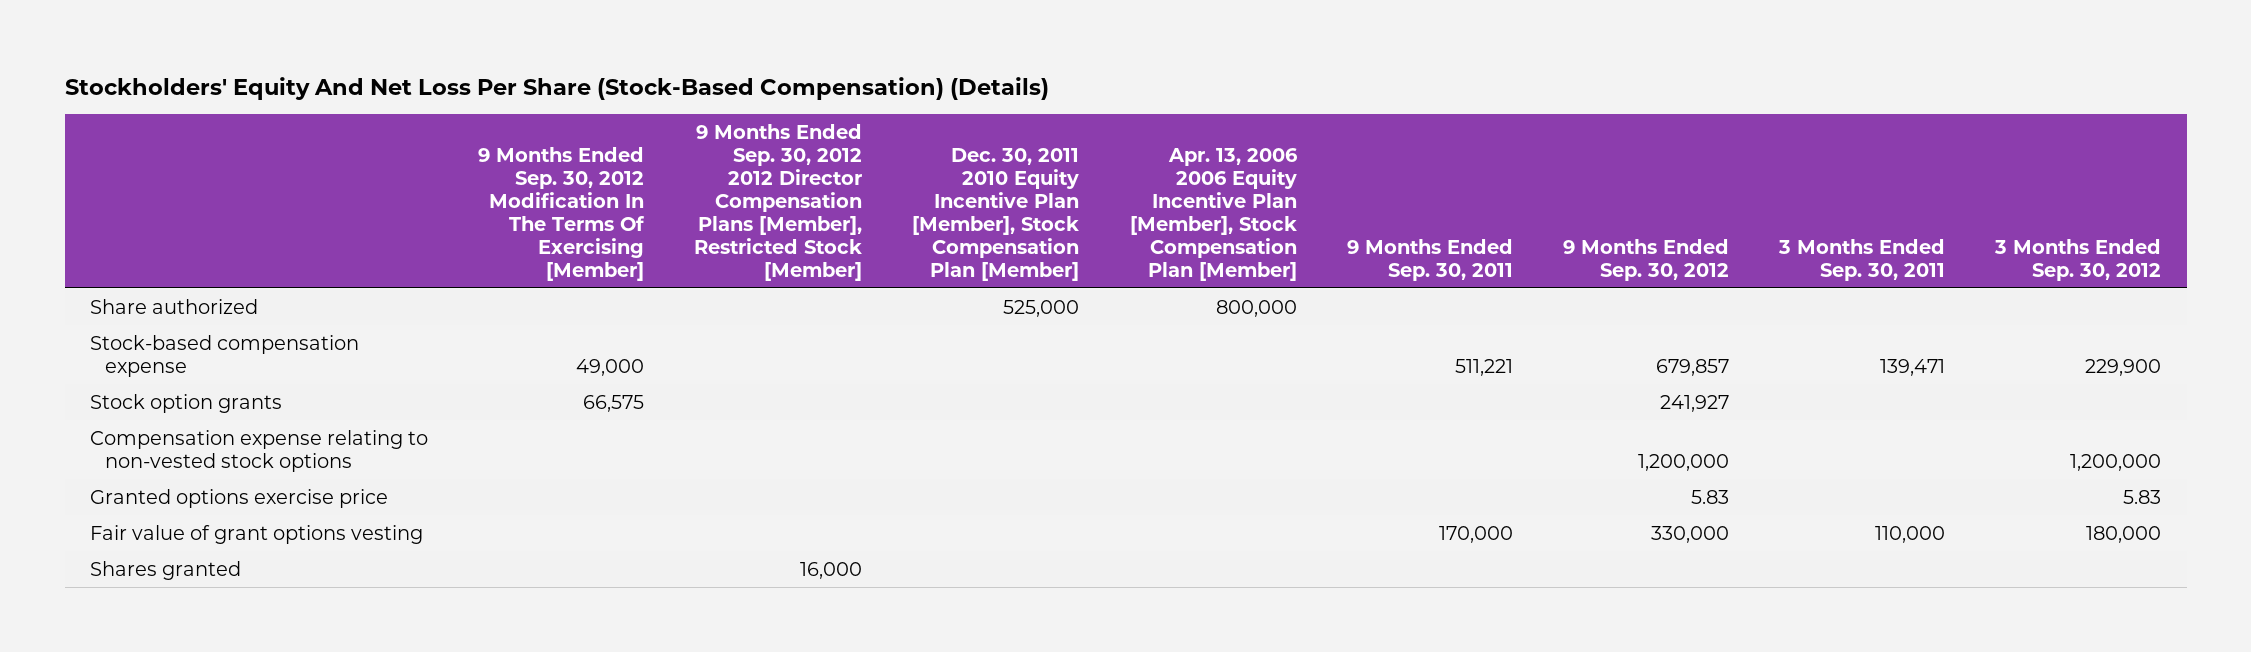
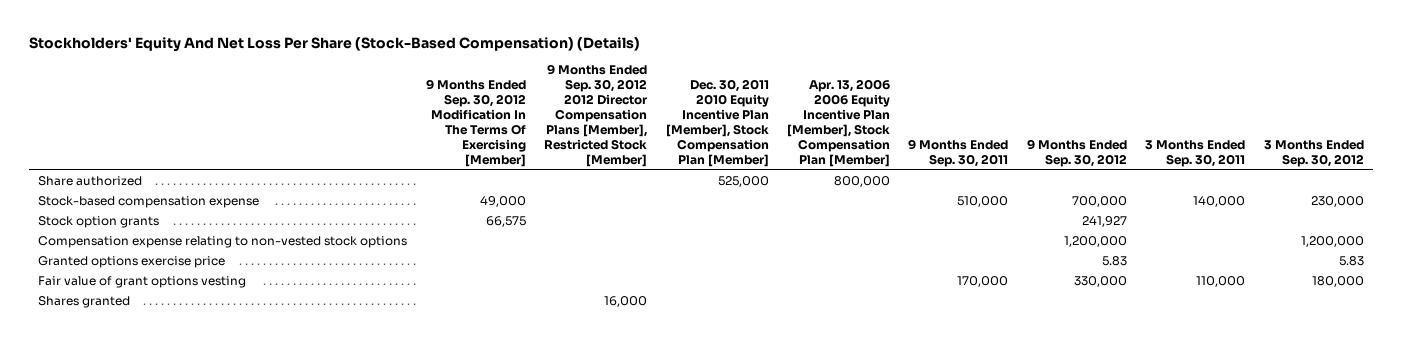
- Stock-based compensation expense | 49,000 | | | | 511,221 | 679,857 | 139,471 | 229,900
+ Stock-based compensation expense | 49,000 | | | | 510,000 | 700,000 | 140,000 | 230,000

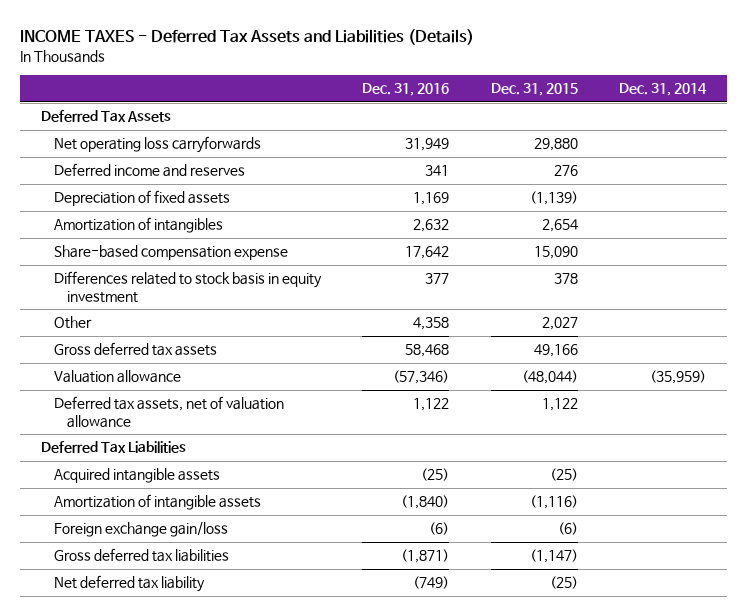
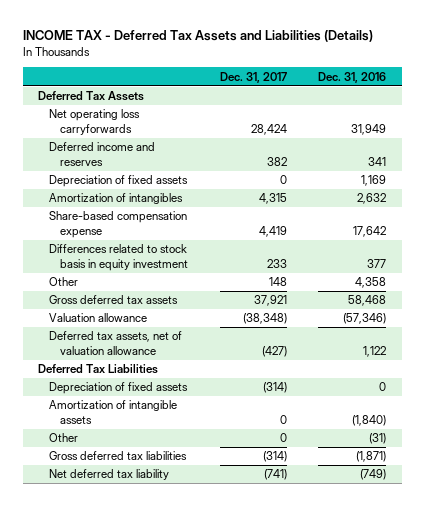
- INCOME TAXES - Deferred Tax Assets and Liabilities (Details)
+ INCOME TAX - Deferred Tax Assets and Liabilities (Details)
- | Dec. 31, 2016 | Dec. 31, 2015 | Dec. 31, 2014
+ | Dec. 31, 2017 | Dec. 31, 2016
- Acquired intangible assets | (25) | (25) |
+ Depreciation of fixed assets | (314) | 0
- Foreign exchange gain/loss | (6) | (6) |
+ Other | 0 | (31)

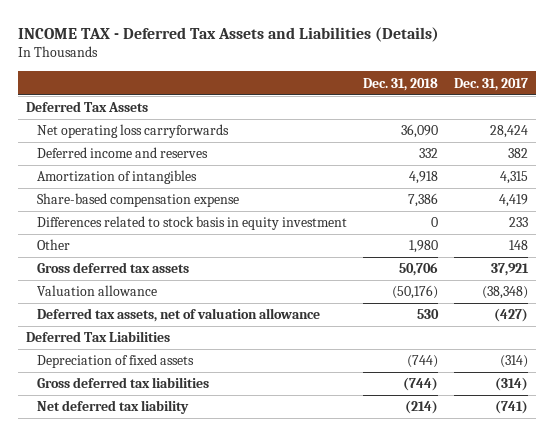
- | Dec. 31, 2017 | Dec. 31, 2016
+ | Dec. 31, 2018 | Dec. 31, 2017
- Depreciation of fixed assets | 0 | 1,169
- Amortization of intangible assets | 0 | (1,840)
- Other | 0 | (31)

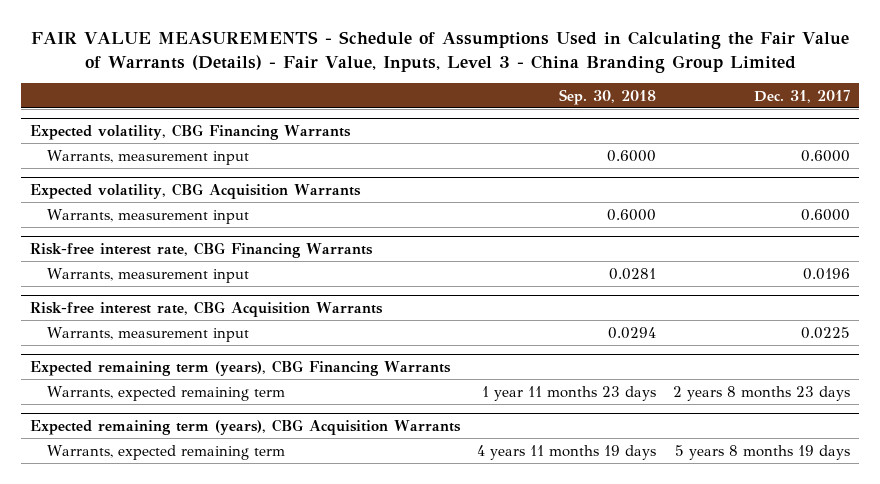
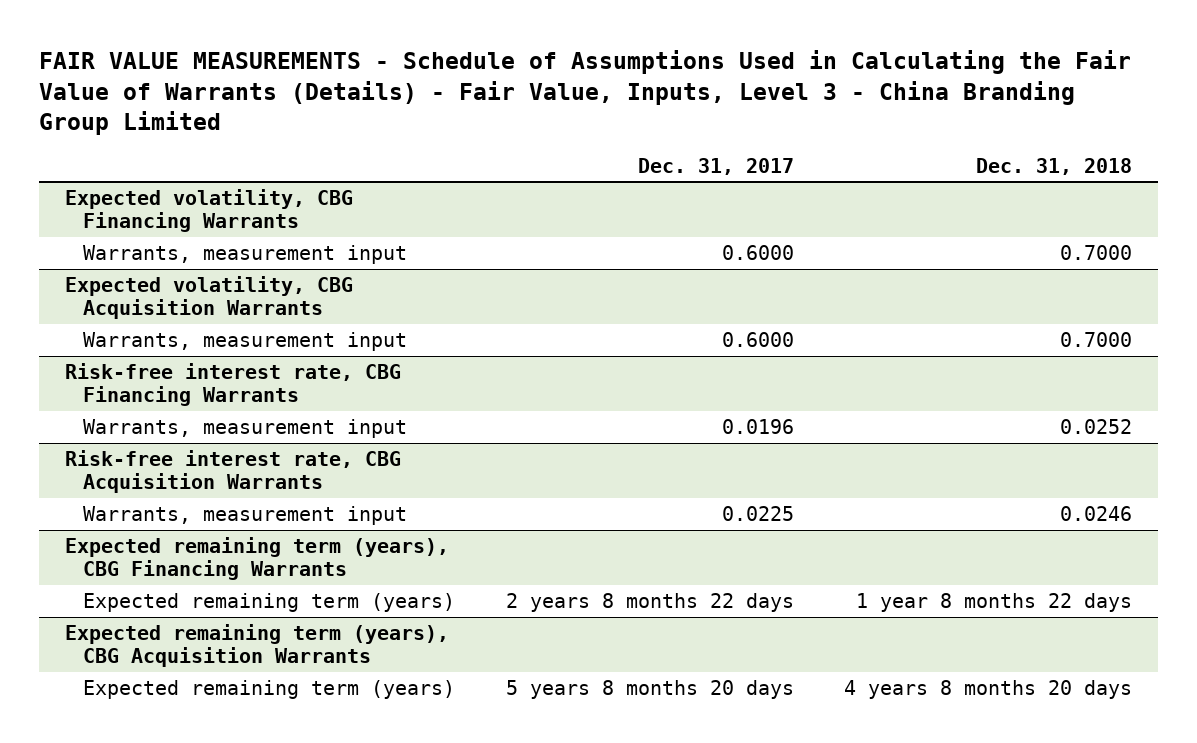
- | Sep. 30, 2018 | Dec. 31, 2017
+ | Dec. 31, 2017 | Dec. 31, 2018
@ Expected remaining term (years), CBG Financing Warrants
- Warrants, expected remaining term | 1 year 11 months 23 days | 2 years 8 months 23 days
+ Expected remaining term (years) | 2 years 8 months 22 days | 1 year 8 months 22 days
@ Expected remaining term (years), CBG Acquisition Warrants
- Warrants, expected remaining term | 4 years 11 months 19 days | 5 years 8 months 19 days
+ Expected remaining term (years) | 5 years 8 months 20 days | 4 years 8 months 20 days

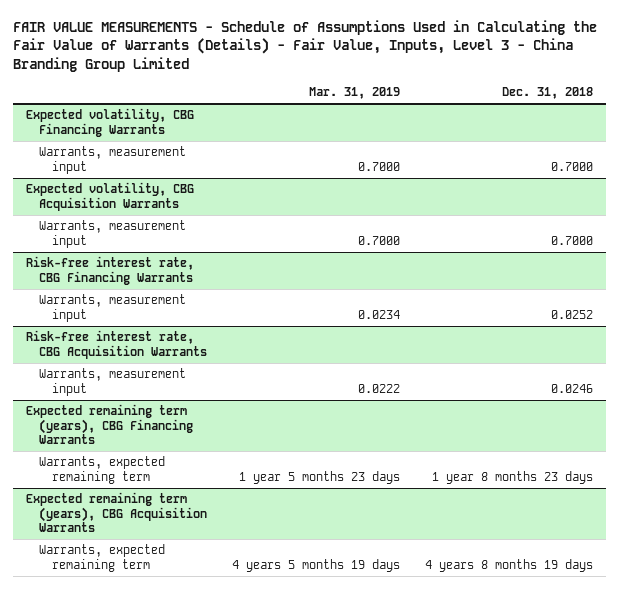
- | Dec. 31, 2017 | Dec. 31, 2018
+ | Mar. 31, 2019 | Dec. 31, 2018
@ Expected remaining term (years), CBG Financing Warrants
- Expected remaining term (years) | 2 years 8 months 22 days | 1 year 8 months 22 days
+ Warrants, expected remaining term | 1 year 5 months 23 days | 1 year 8 months 23 days
@ Expected remaining term (years), CBG Acquisition Warrants
- Expected remaining term (years) | 5 years 8 months 20 days | 4 years 8 months 20 days
+ Warrants, expected remaining term | 4 years 5 months 19 days | 4 years 8 months 19 days

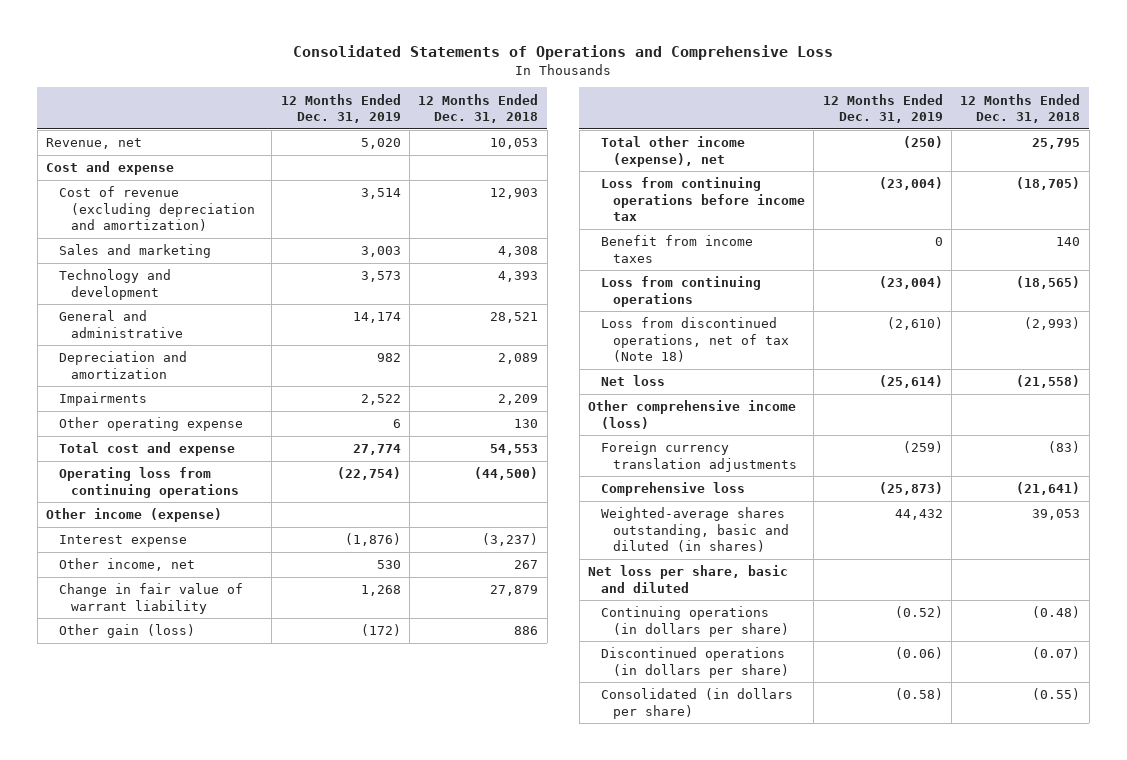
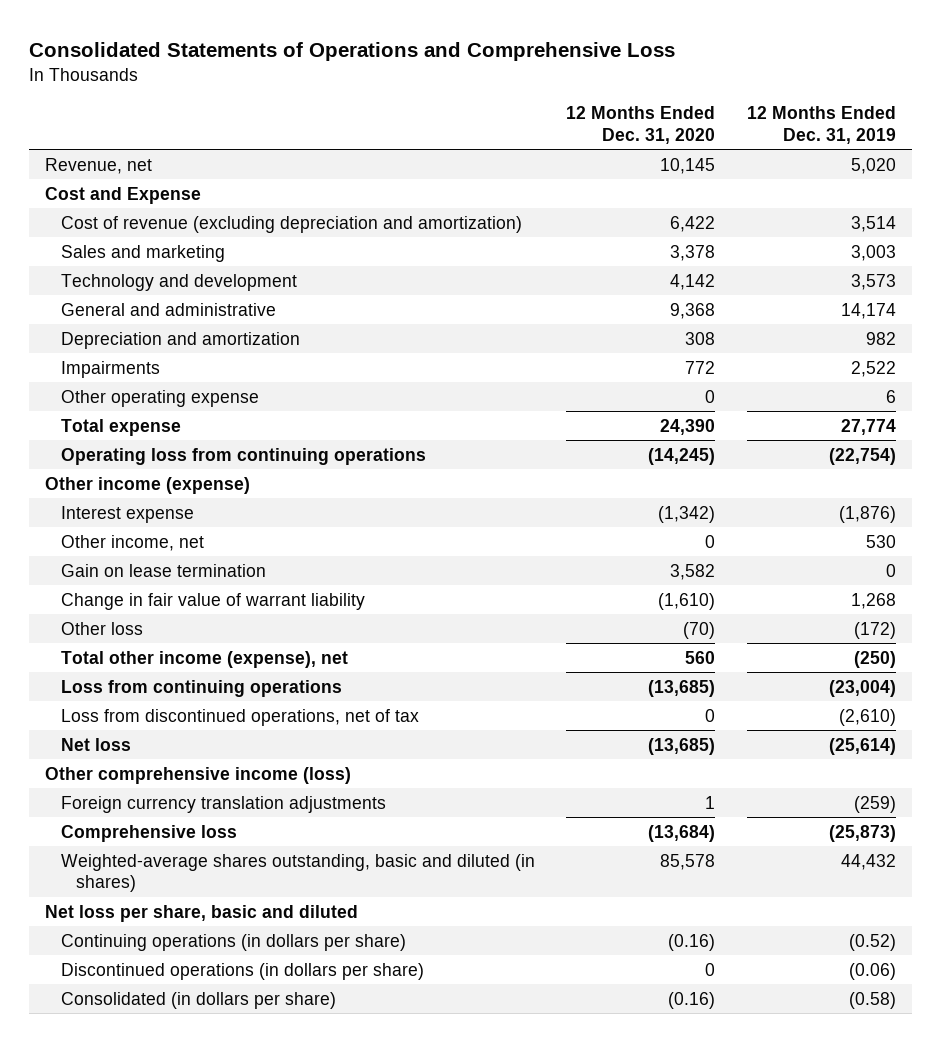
- | 12 Months Ended Dec. 31, 2019 | 12 Months Ended Dec. 31, 2018
+ | 12 Months Ended Dec. 31, 2020 | 12 Months Ended Dec. 31, 2019
- Cost and expense
+ Cost and Expense
- Total cost and expense | 27,774 | 54,553
+ Total expense | 24,390 | 27,774
+ Gain on lease termination | 3,582 | 0
- Other gain (loss) | (172) | 886
+ Other loss | (70) | (172)
- Loss from continuing operations before income tax | (23,004) | (18,705)
- Benefit from income taxes | 0 | 140
- Loss from discontinued operations, net of tax (Note 18) | (2,610) | (2,993)
+ Loss from discontinued operations, net of tax | 0 | (2,610)

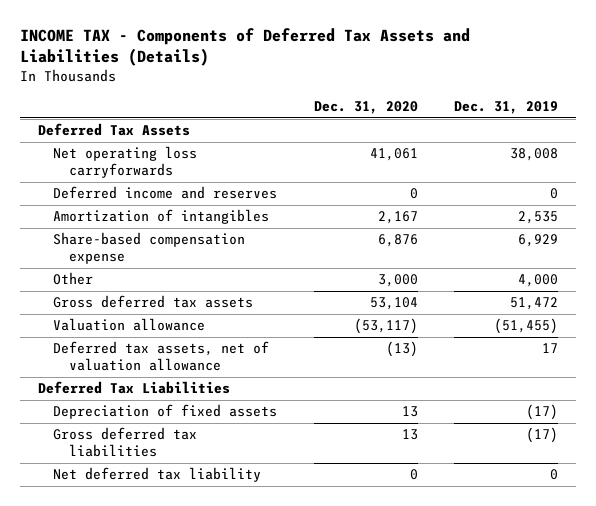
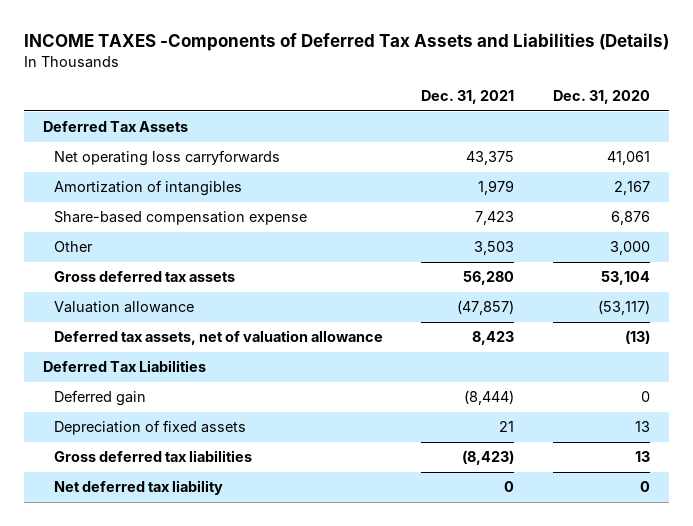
- INCOME TAX - Components of Deferred Tax Assets and Liabilities (Details)
+ INCOME TAXES -Components of Deferred Tax Assets and Liabilities (Details)
- | Dec. 31, 2020 | Dec. 31, 2019
+ | Dec. 31, 2021 | Dec. 31, 2020
- Deferred income and reserves | 0 | 0
+ Deferred gain | (8,444) | 0

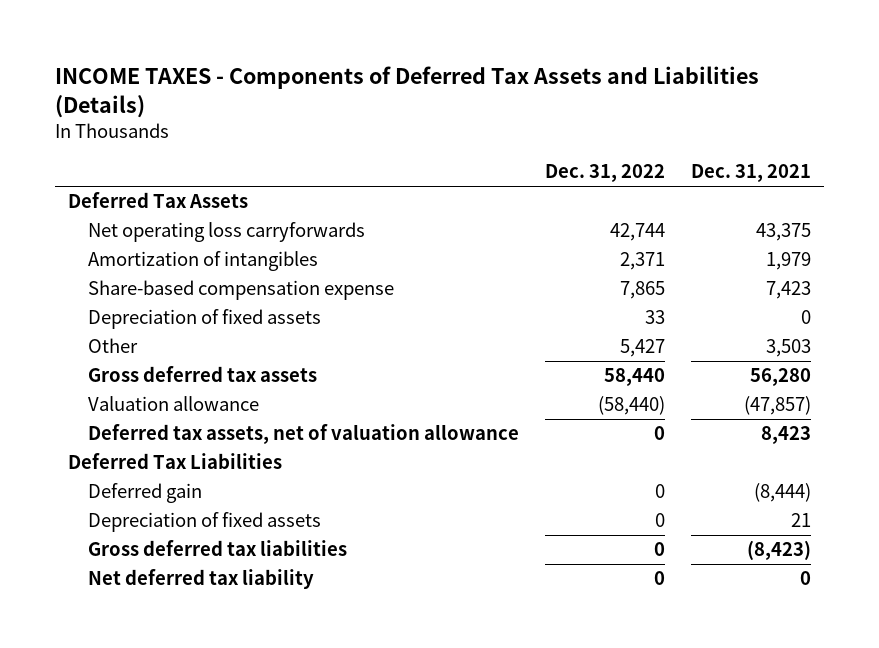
- INCOME TAXES -Components of Deferred Tax Assets and Liabilities (Details)
+ INCOME TAXES - Components of Deferred Tax Assets and Liabilities (Details)
- | Dec. 31, 2021 | Dec. 31, 2020
+ | Dec. 31, 2022 | Dec. 31, 2021
+ Depreciation of fixed assets | 33 | 0

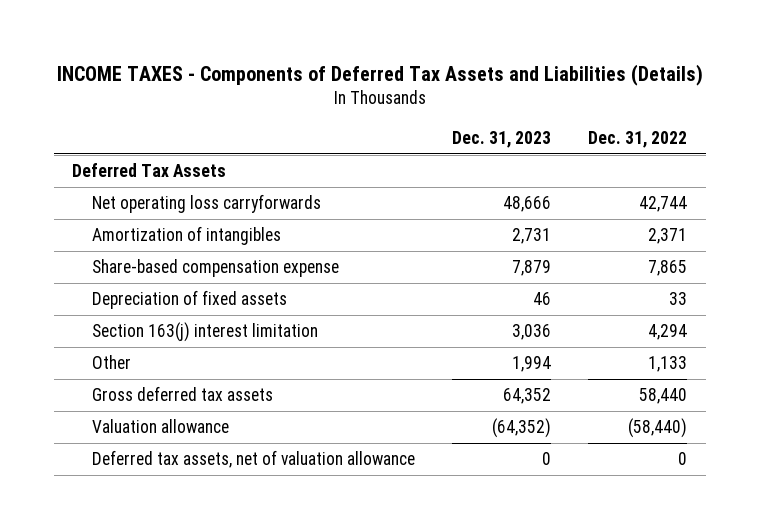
- | Dec. 31, 2022 | Dec. 31, 2021
+ | Dec. 31, 2023 | Dec. 31, 2022
- Other | 5,427 | 3,503
+ Section 163(j) interest limitation | 3,036 | 4,294
+ Other | 1,994 | 1,133
- Deferred Tax Liabilities
- Deferred gain | 0 | (8,444)
- Depreciation of fixed assets | 0 | 21
- Gross deferred tax liabilities | 0 | (8,423)
- Net deferred tax liability | 0 | 0

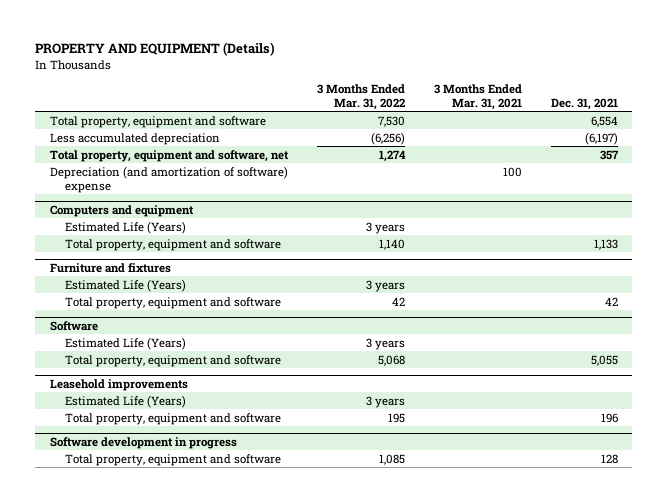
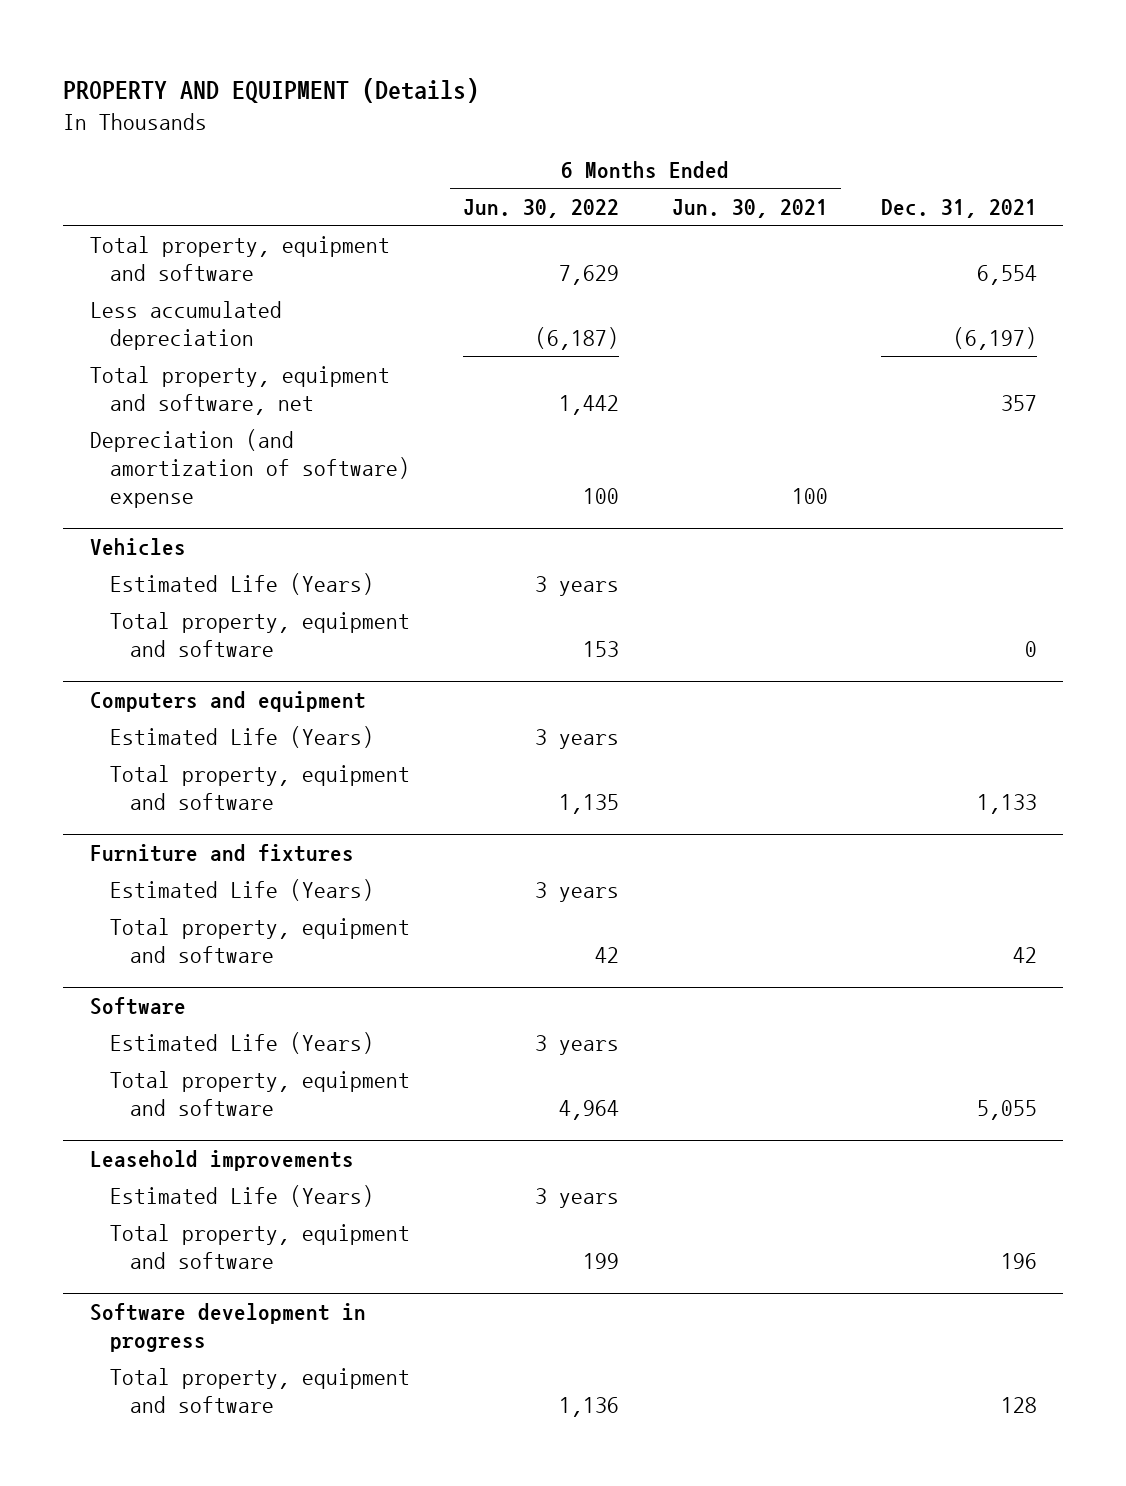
- | 3 Months Ended Mar. 31, 2022 | 3 Months Ended Mar. 31, 2021 | Dec. 31, 2021
+ | 6 Months Ended Jun. 30, 2022 | 6 Months Ended Jun. 30, 2021 | Dec. 31, 2021
+ Vehicles
+ Estimated Life (Years) | 3 years | |
+ Total property, equipment and software | 153 | | 0

